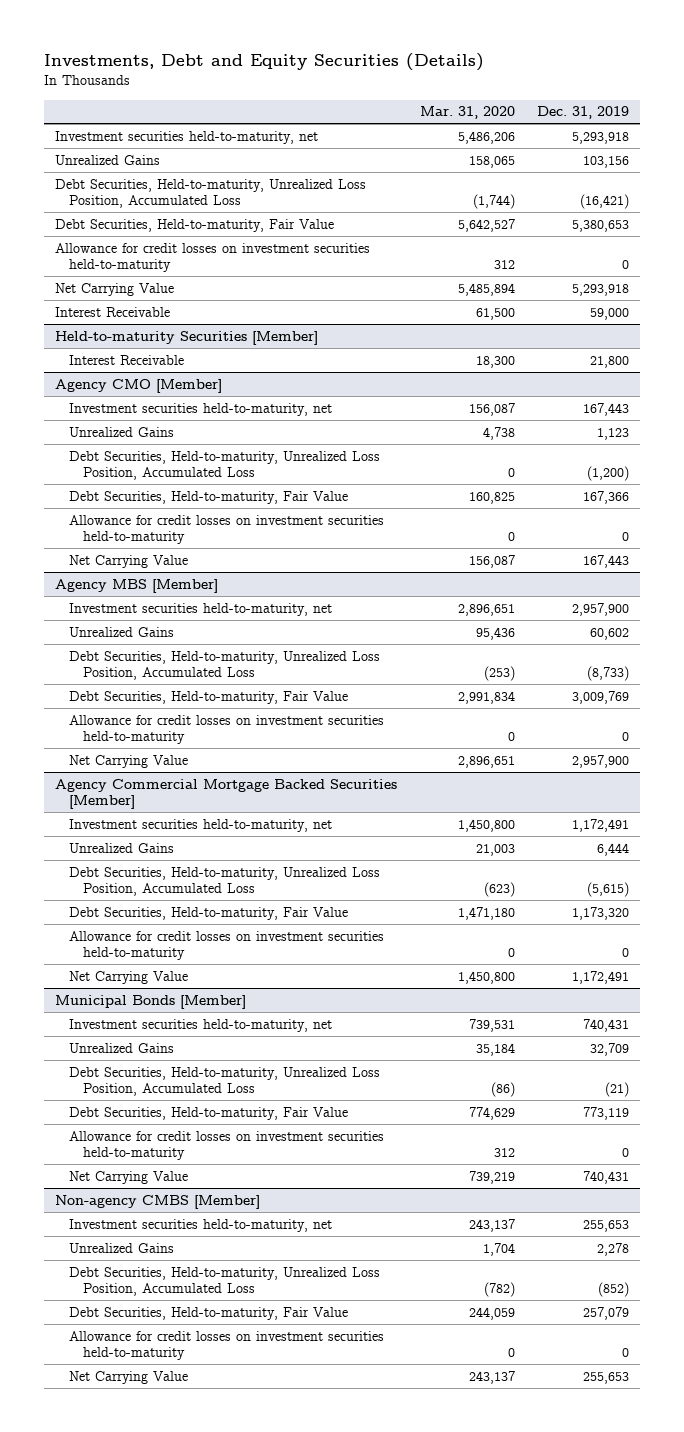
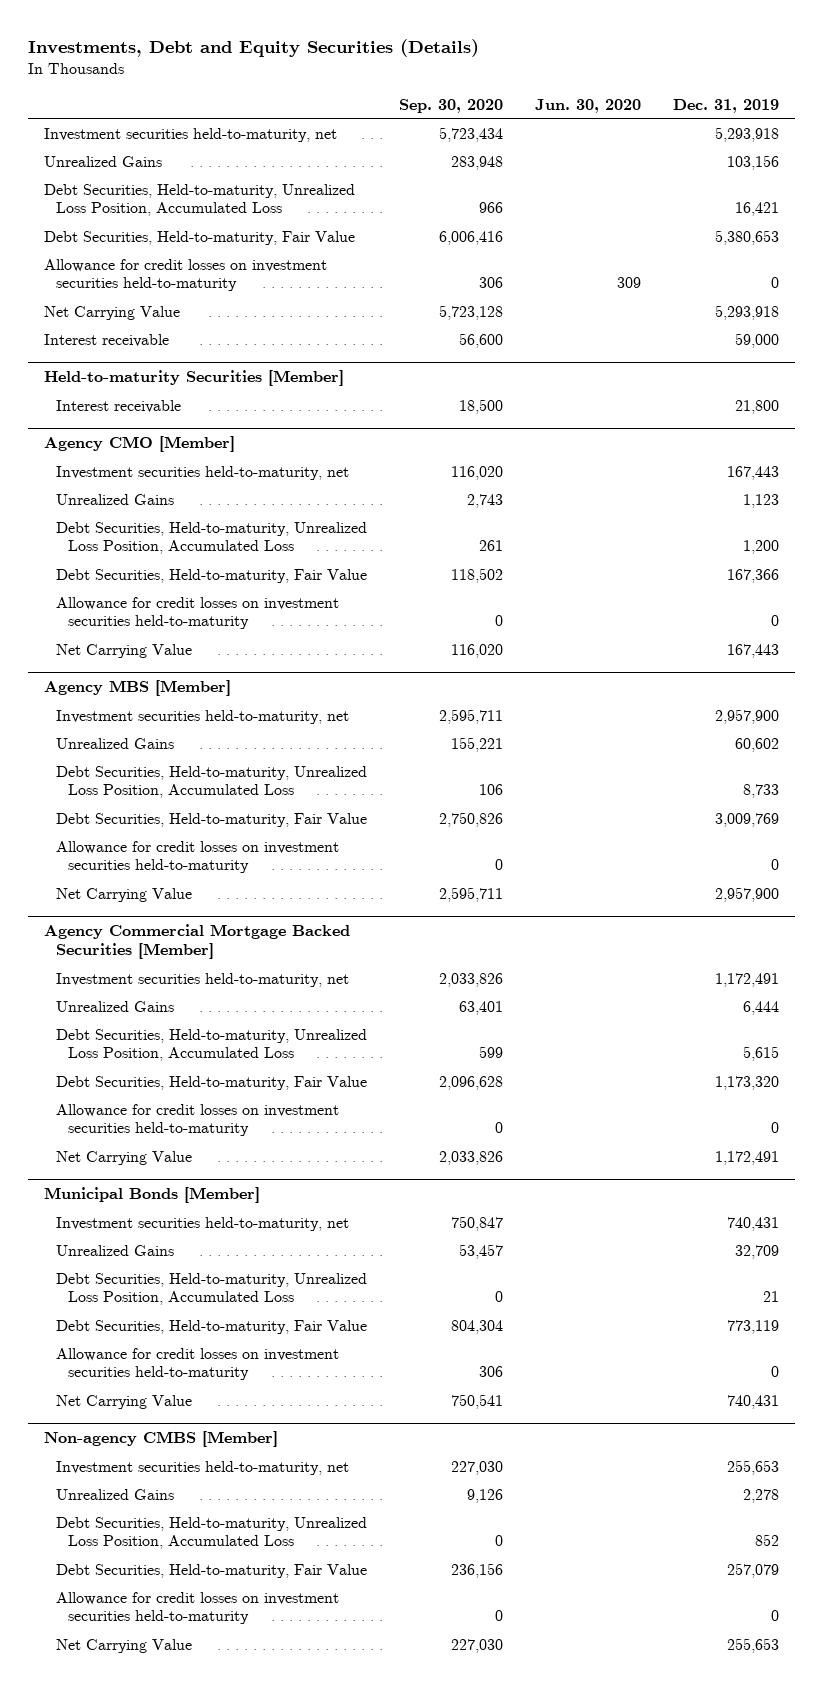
- | Mar. 31, 2020 | Dec. 31, 2019
+ | Sep. 30, 2020 | Jun. 30, 2020 | Dec. 31, 2019
- Debt Securities, Held-to-maturity, Unrealized Loss Position, Accumulated Loss | (1,744) | (16,421)
+ Debt Securities, Held-to-maturity, Unrealized Loss Position, Accumulated Loss | 966 | | 16,421
- Interest Receivable | 61,500 | 59,000
+ Interest receivable | 56,600 | | 59,000
@ Held-to-maturity Securities [Member]
- Interest Receivable | 18,300 | 21,800
+ Interest receivable | 18,500 | | 21,800
@ Agency CMO [Member]
- Debt Securities, Held-to-maturity, Unrealized Loss Position, Accumulated Loss | 0 | (1,200)
+ Debt Securities, Held-to-maturity, Unrealized Loss Position, Accumulated Loss | 261 | | 1,200
@ Agency MBS [Member]
- Debt Securities, Held-to-maturity, Unrealized Loss Position, Accumulated Loss | (253) | (8,733)
+ Debt Securities, Held-to-maturity, Unrealized Loss Position, Accumulated Loss | 106 | | 8,733
@ Agency Commercial Mortgage Backed Securities [Member]
- Debt Securities, Held-to-maturity, Unrealized Loss Position, Accumulated Loss | (623) | (5,615)
+ Debt Securities, Held-to-maturity, Unrealized Loss Position, Accumulated Loss | 599 | | 5,615
@ Municipal Bonds [Member]
- Debt Securities, Held-to-maturity, Unrealized Loss Position, Accumulated Loss | (86) | (21)
+ Debt Securities, Held-to-maturity, Unrealized Loss Position, Accumulated Loss | 0 | | 21
@ Non-agency CMBS [Member]
- Debt Securities, Held-to-maturity, Unrealized Loss Position, Accumulated Loss | (782) | (852)
+ Debt Securities, Held-to-maturity, Unrealized Loss Position, Accumulated Loss | 0 | | 852

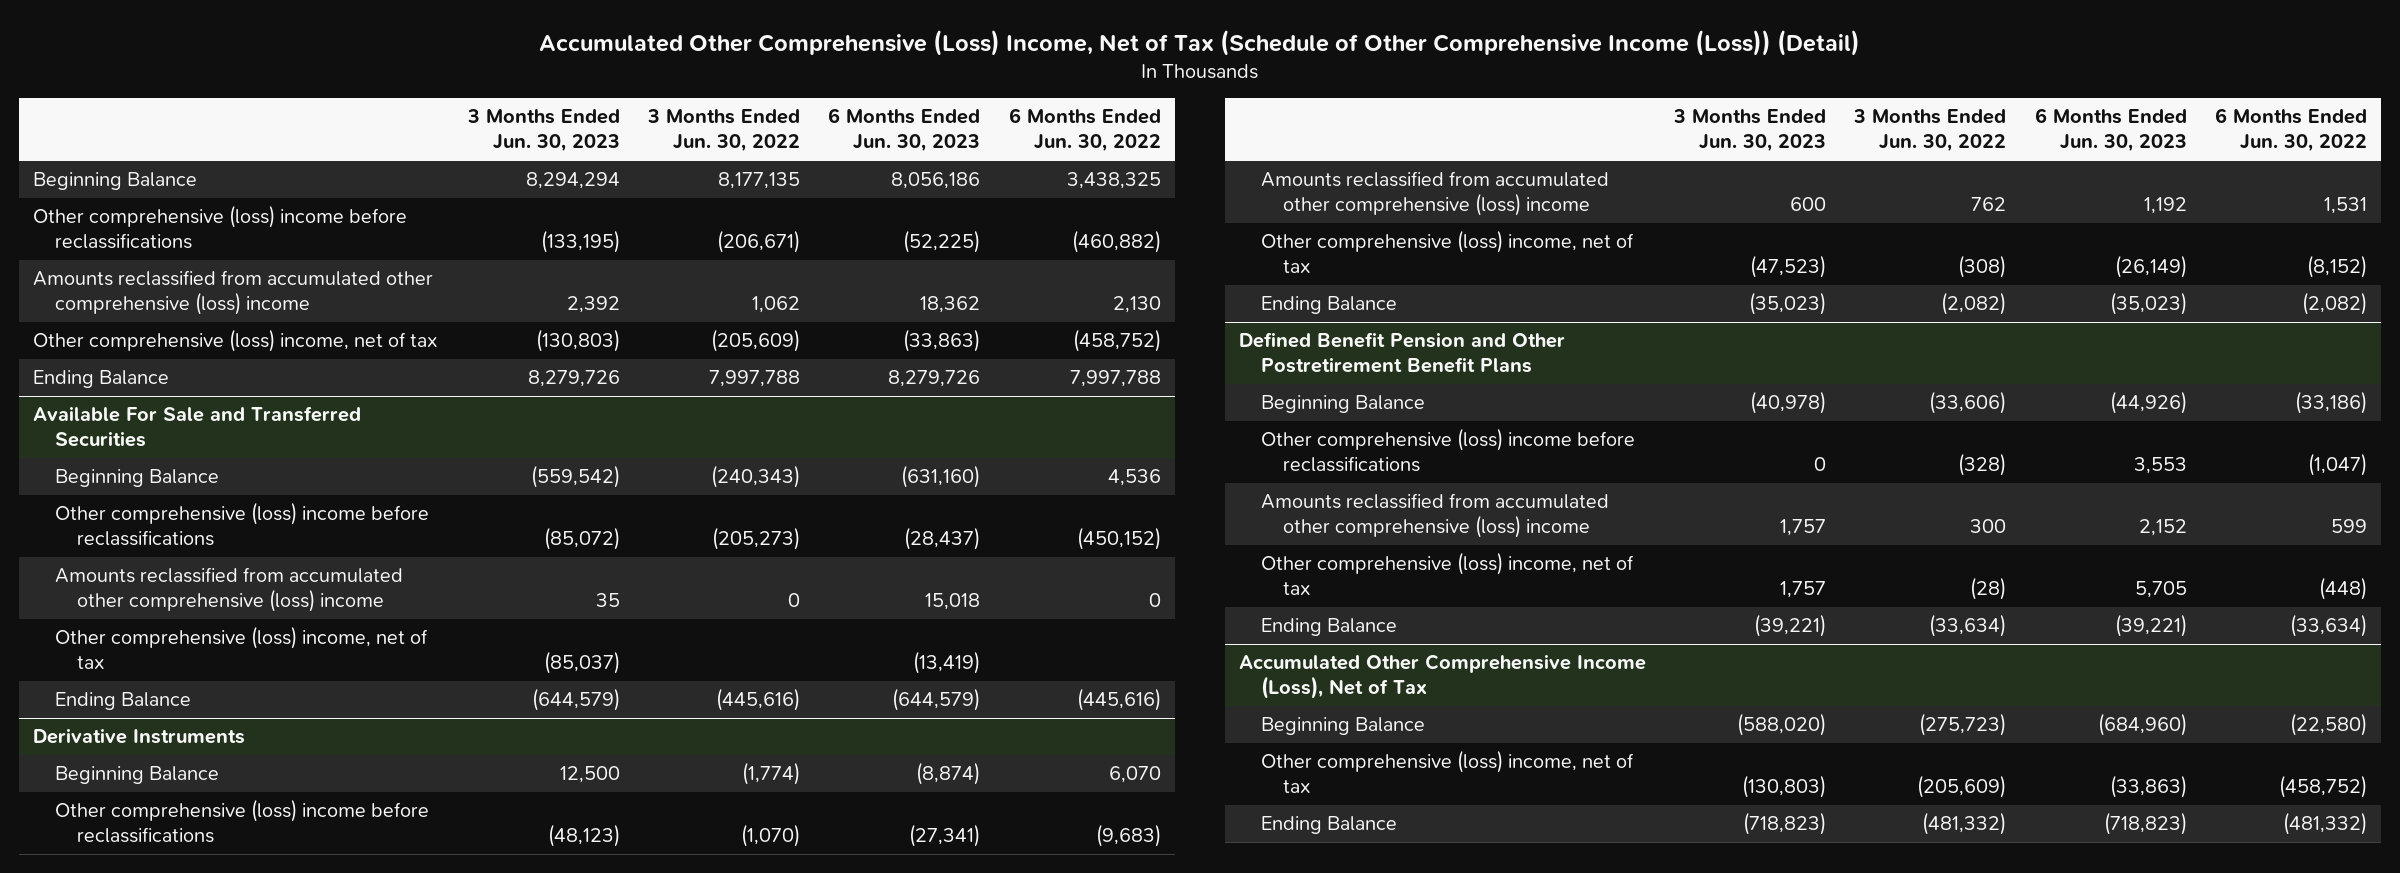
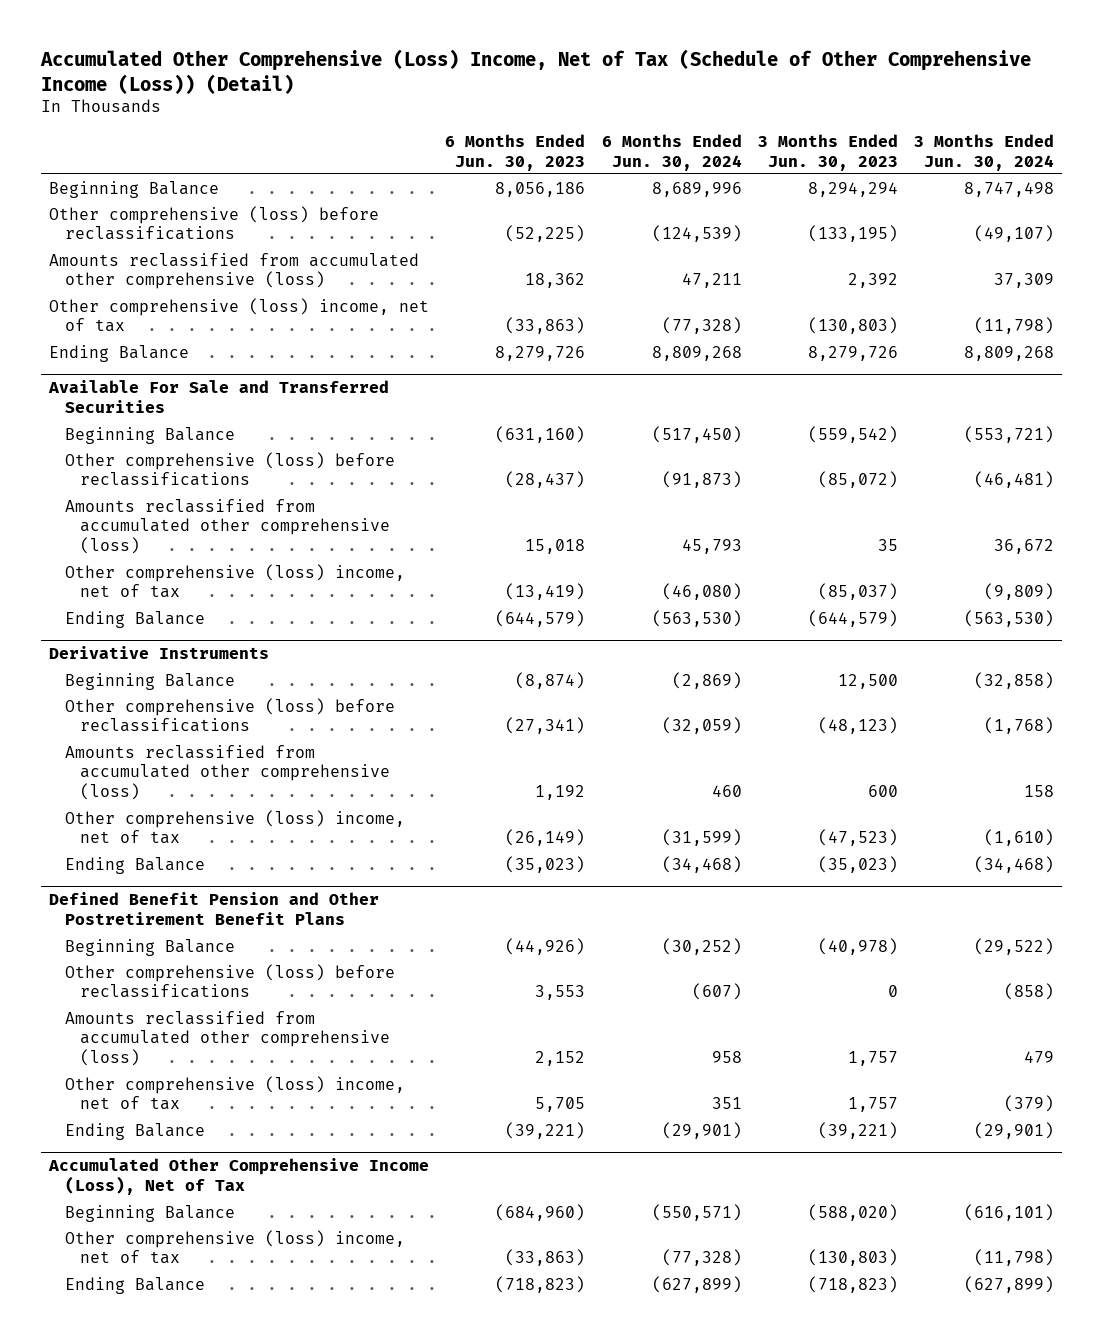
- | 3 Months Ended Jun. 30, 2023 | 3 Months Ended Jun. 30, 2022 | 6 Months Ended Jun. 30, 2023 | 6 Months Ended Jun. 30, 2022
+ | 6 Months Ended Jun. 30, 2023 | 6 Months Ended Jun. 30, 2024 | 3 Months Ended Jun. 30, 2023 | 3 Months Ended Jun. 30, 2024
- Other comprehensive (loss) income before reclassifications | (133,195) | (206,671) | (52,225) | (460,882)
- Amounts reclassified from accumulated other comprehensive (loss) income | 2,392 | 1,062 | 18,362 | 2,130
+ Other comprehensive (loss) before reclassifications | (52,225) | (124,539) | (133,195) | (49,107)
+ Amounts reclassified from accumulated other comprehensive (loss) | 18,362 | 47,211 | 2,392 | 37,309
@ Available For Sale and Transferred Securities
- Other comprehensive (loss) income before reclassifications | (85,072) | (205,273) | (28,437) | (450,152)
- Amounts reclassified from accumulated other comprehensive (loss) income | 35 | 0 | 15,018 | 0
+ Other comprehensive (loss) before reclassifications | (28,437) | (91,873) | (85,072) | (46,481)
+ Amounts reclassified from accumulated other comprehensive (loss) | 15,018 | 45,793 | 35 | 36,672
@ Derivative Instruments
- Other comprehensive (loss) income before reclassifications | (48,123) | (1,070) | (27,341) | (9,683)
- Amounts reclassified from accumulated other comprehensive (loss) income | 600 | 762 | 1,192 | 1,531
+ Other comprehensive (loss) before reclassifications | (27,341) | (32,059) | (48,123) | (1,768)
+ Amounts reclassified from accumulated other comprehensive (loss) | 1,192 | 460 | 600 | 158
@ Defined Benefit Pension and Other Postretirement Benefit Plans
- Other comprehensive (loss) income before reclassifications | 0 | (328) | 3,553 | (1,047)
- Amounts reclassified from accumulated other comprehensive (loss) income | 1,757 | 300 | 2,152 | 599
+ Other comprehensive (loss) before reclassifications | 3,553 | (607) | 0 | (858)
+ Amounts reclassified from accumulated other comprehensive (loss) | 2,152 | 958 | 1,757 | 479

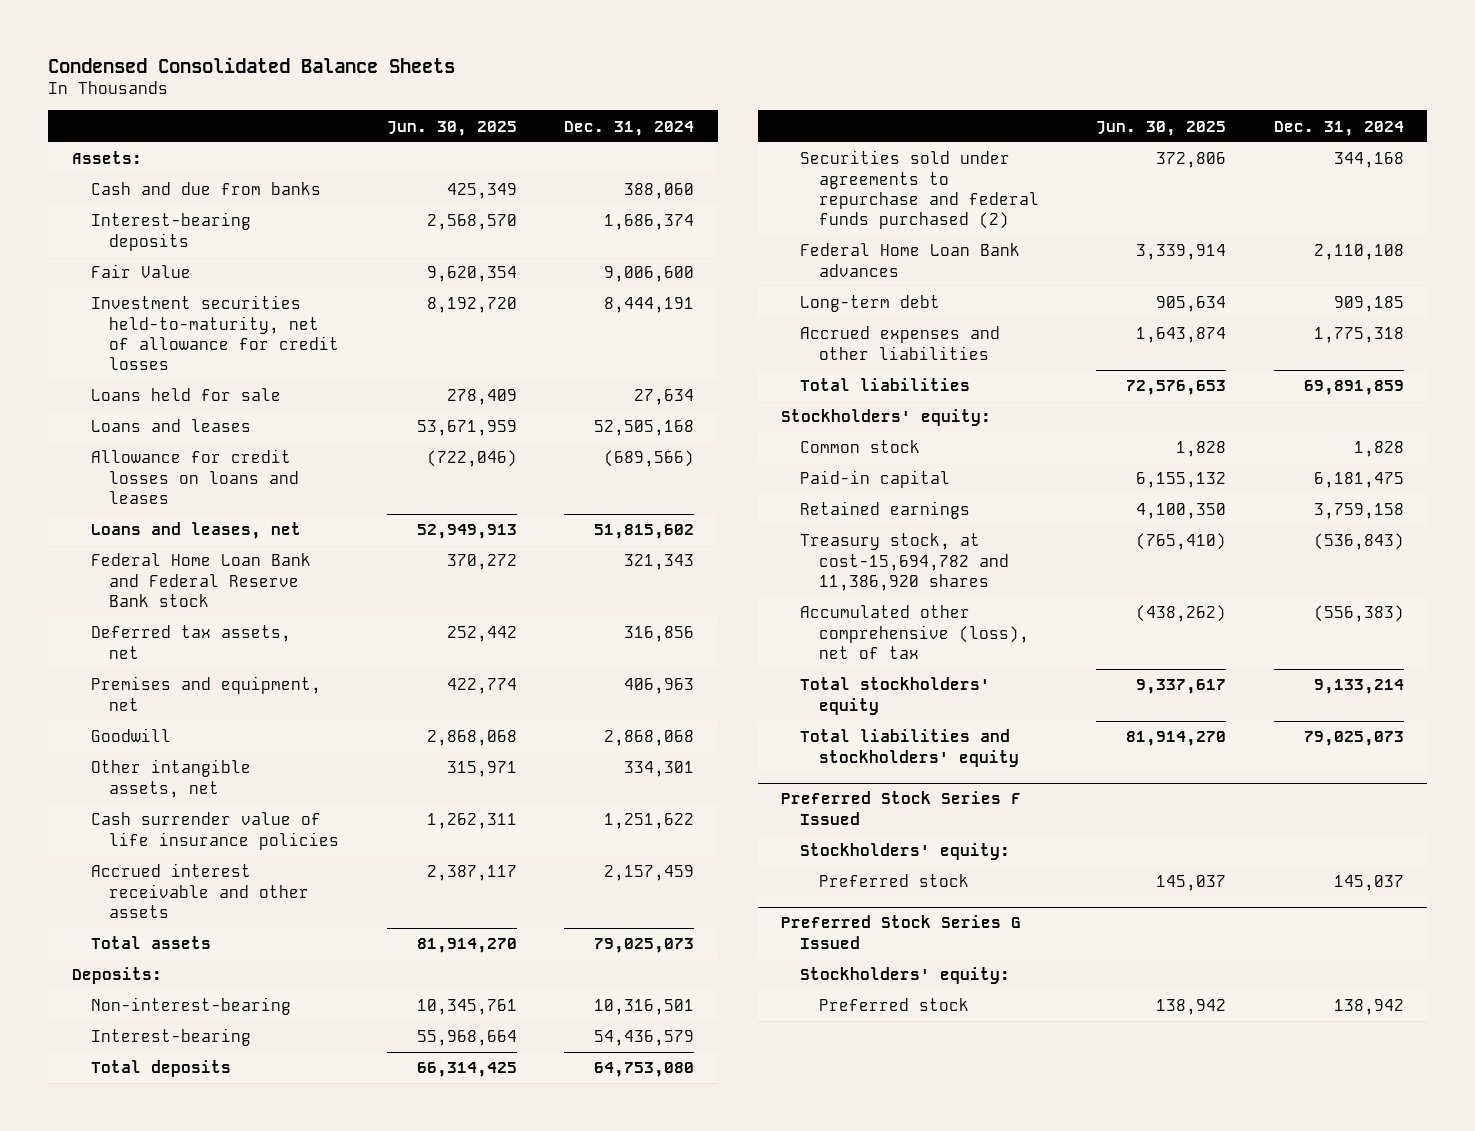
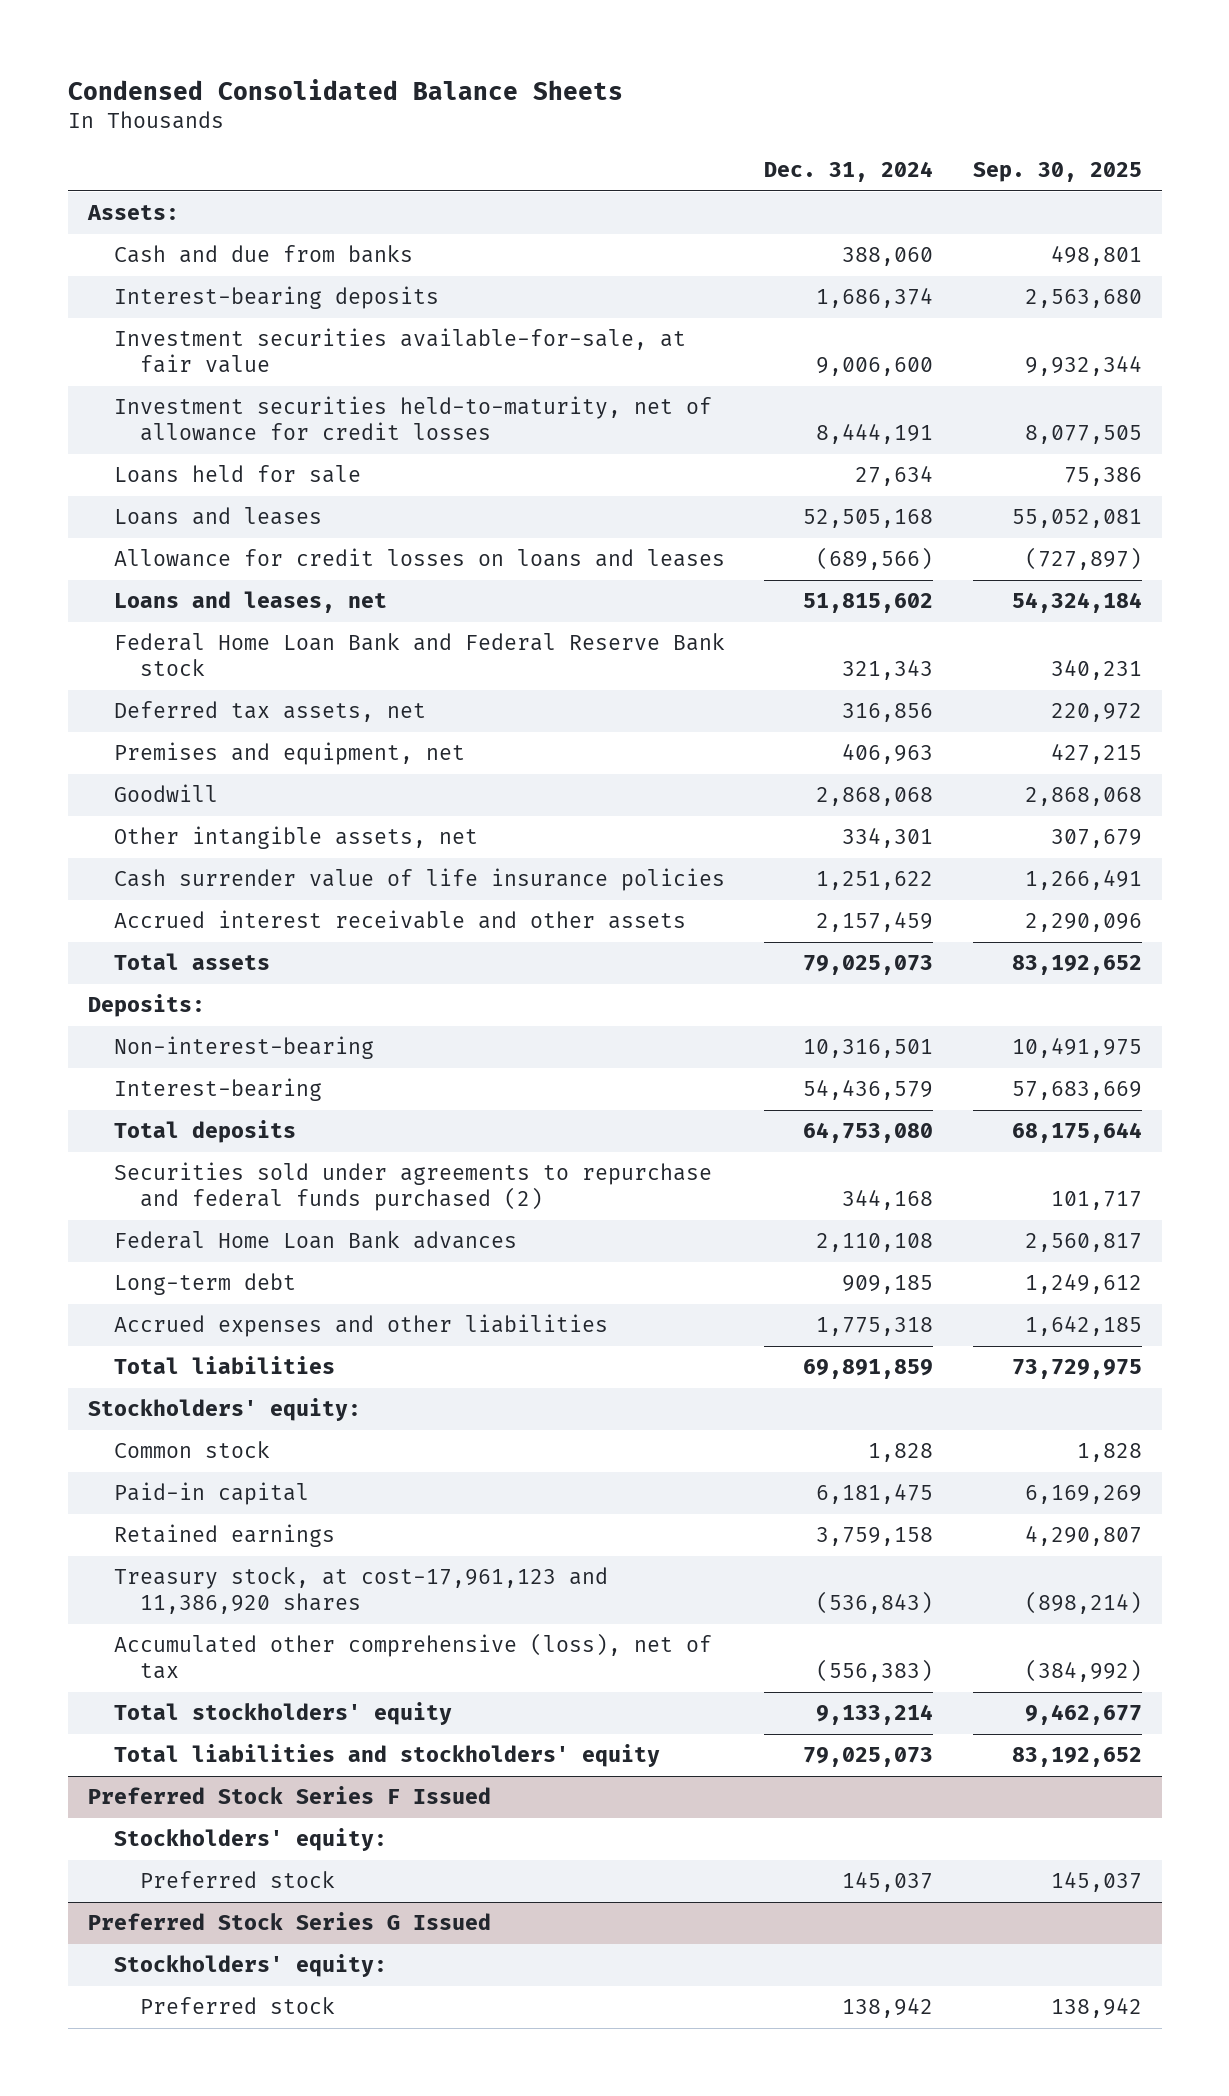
- | Jun. 30, 2025 | Dec. 31, 2024
+ | Dec. 31, 2024 | Sep. 30, 2025
- Fair Value | 9,620,354 | 9,006,600
+ Investment securities available-for-sale, at fair value | 9,006,600 | 9,932,344
- Treasury stock, at cost-15,694,782 and 11,386,920 shares | (765,410) | (536,843)
+ Treasury stock, at cost-17,961,123 and 11,386,920 shares | (536,843) | (898,214)

